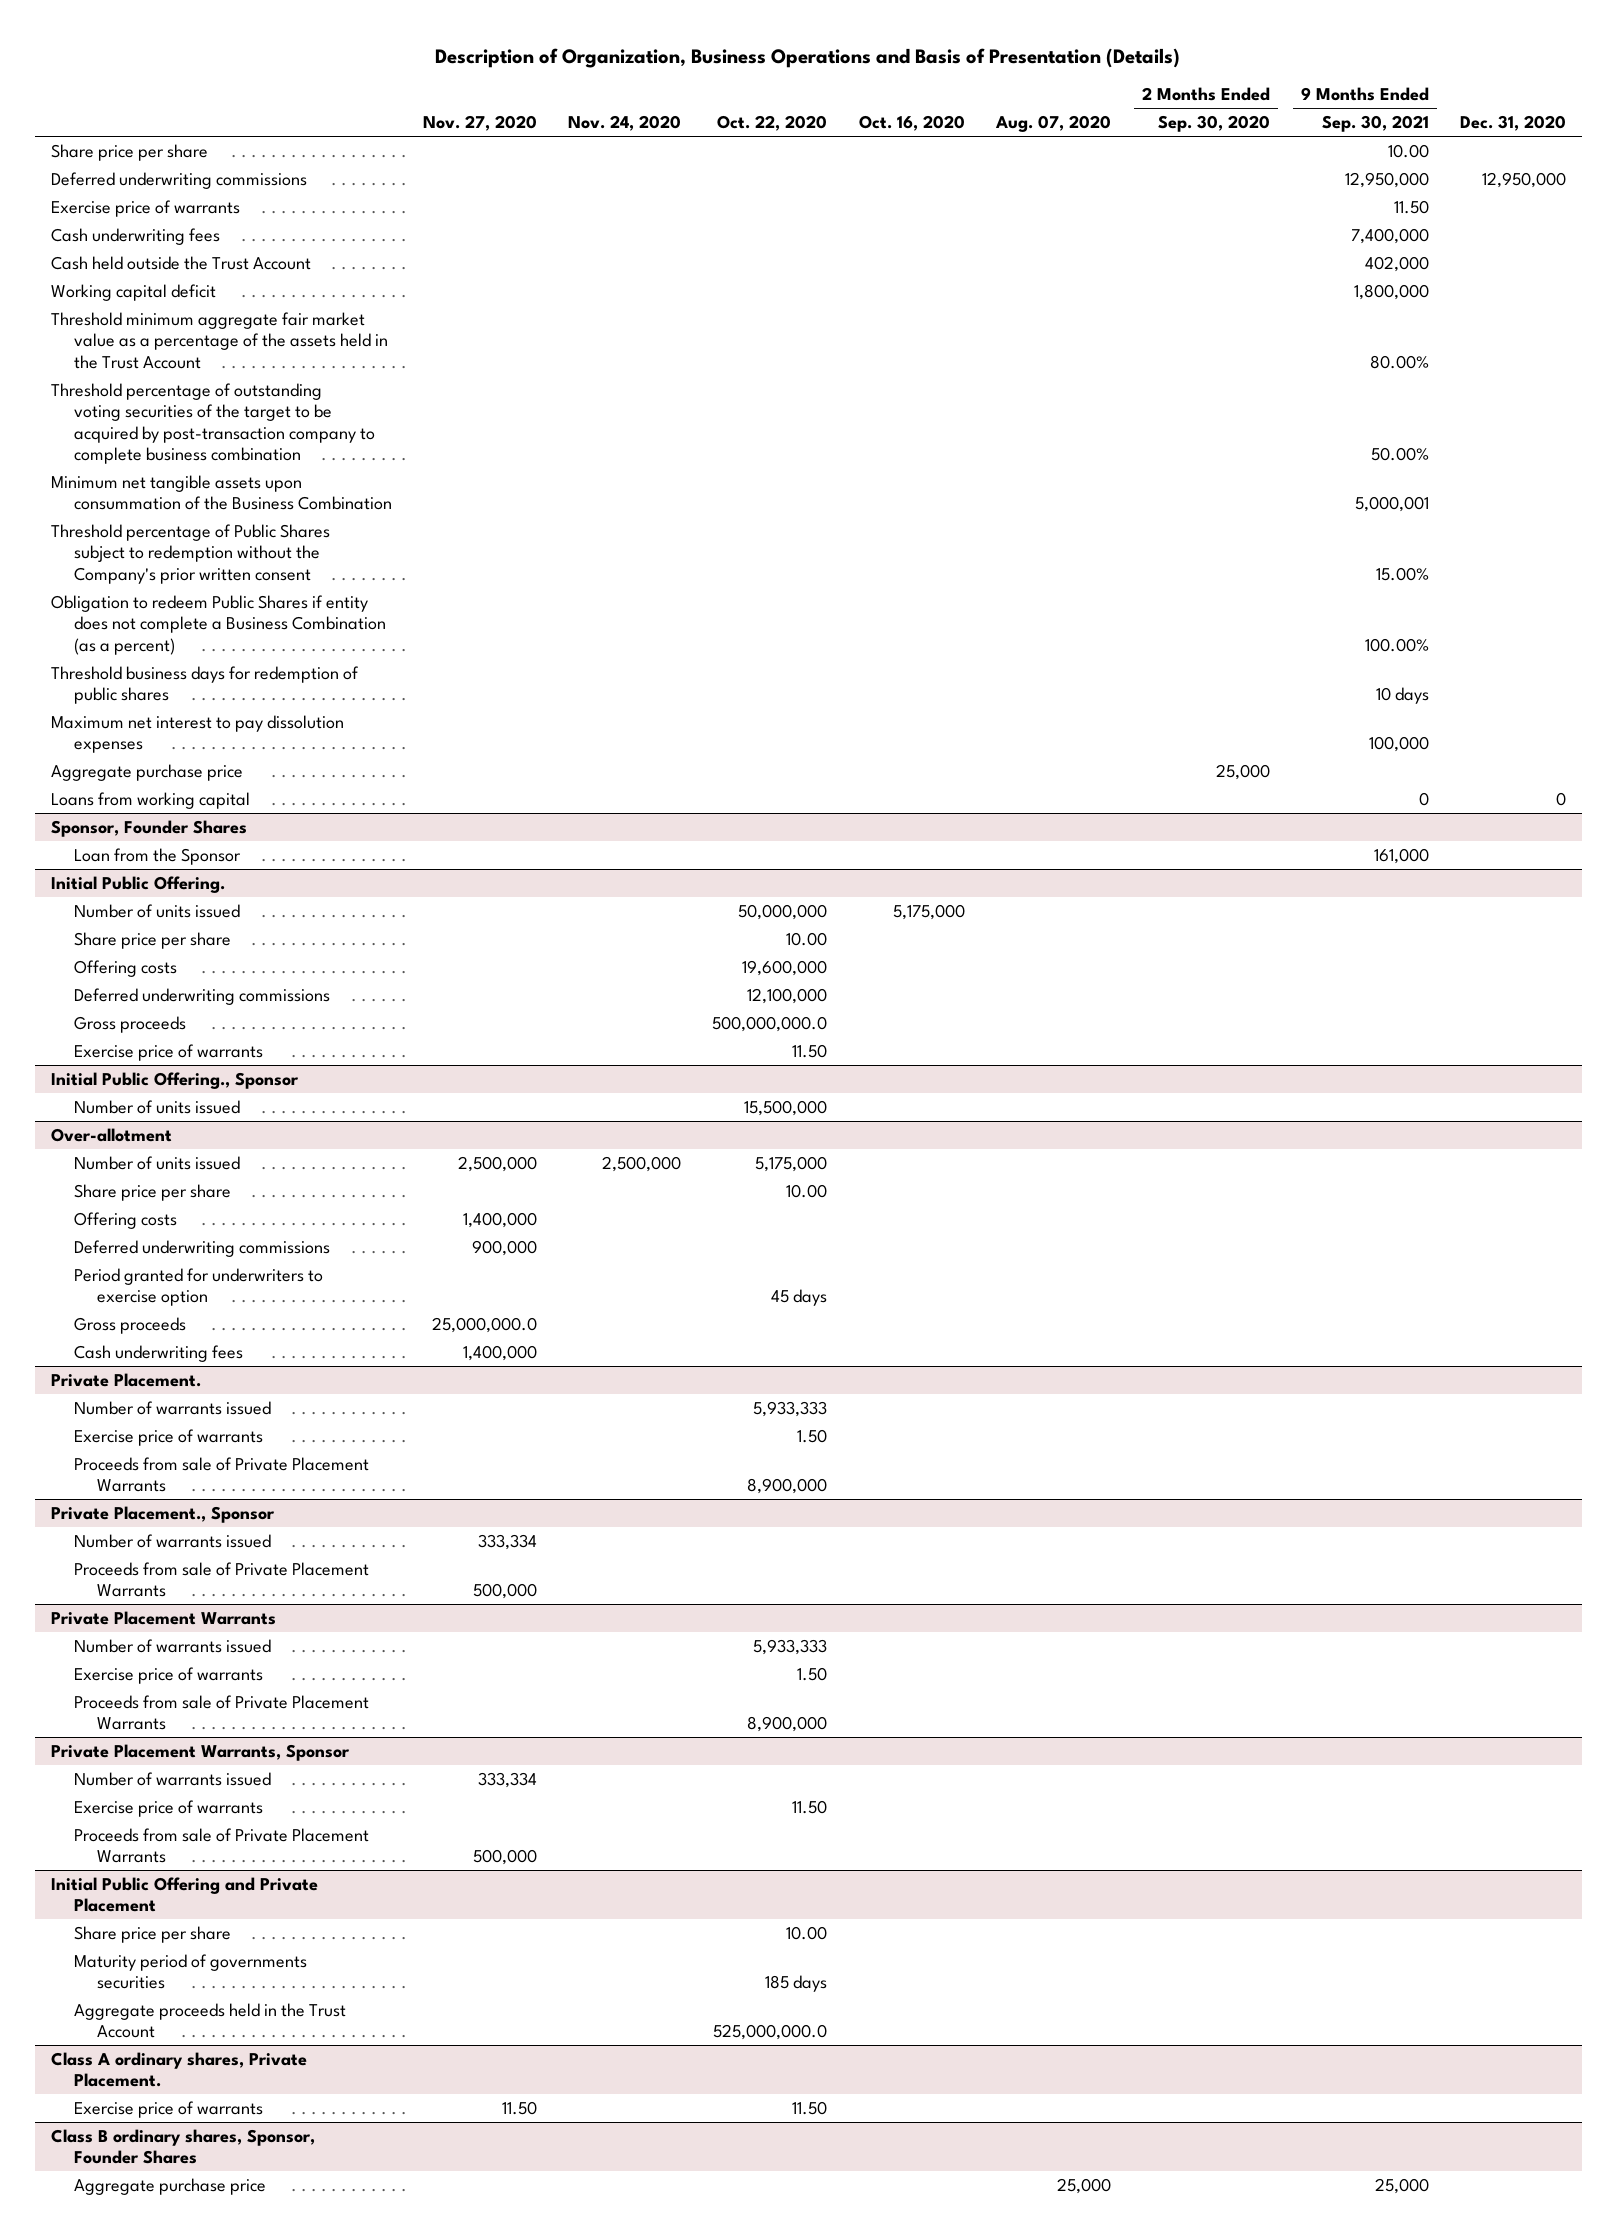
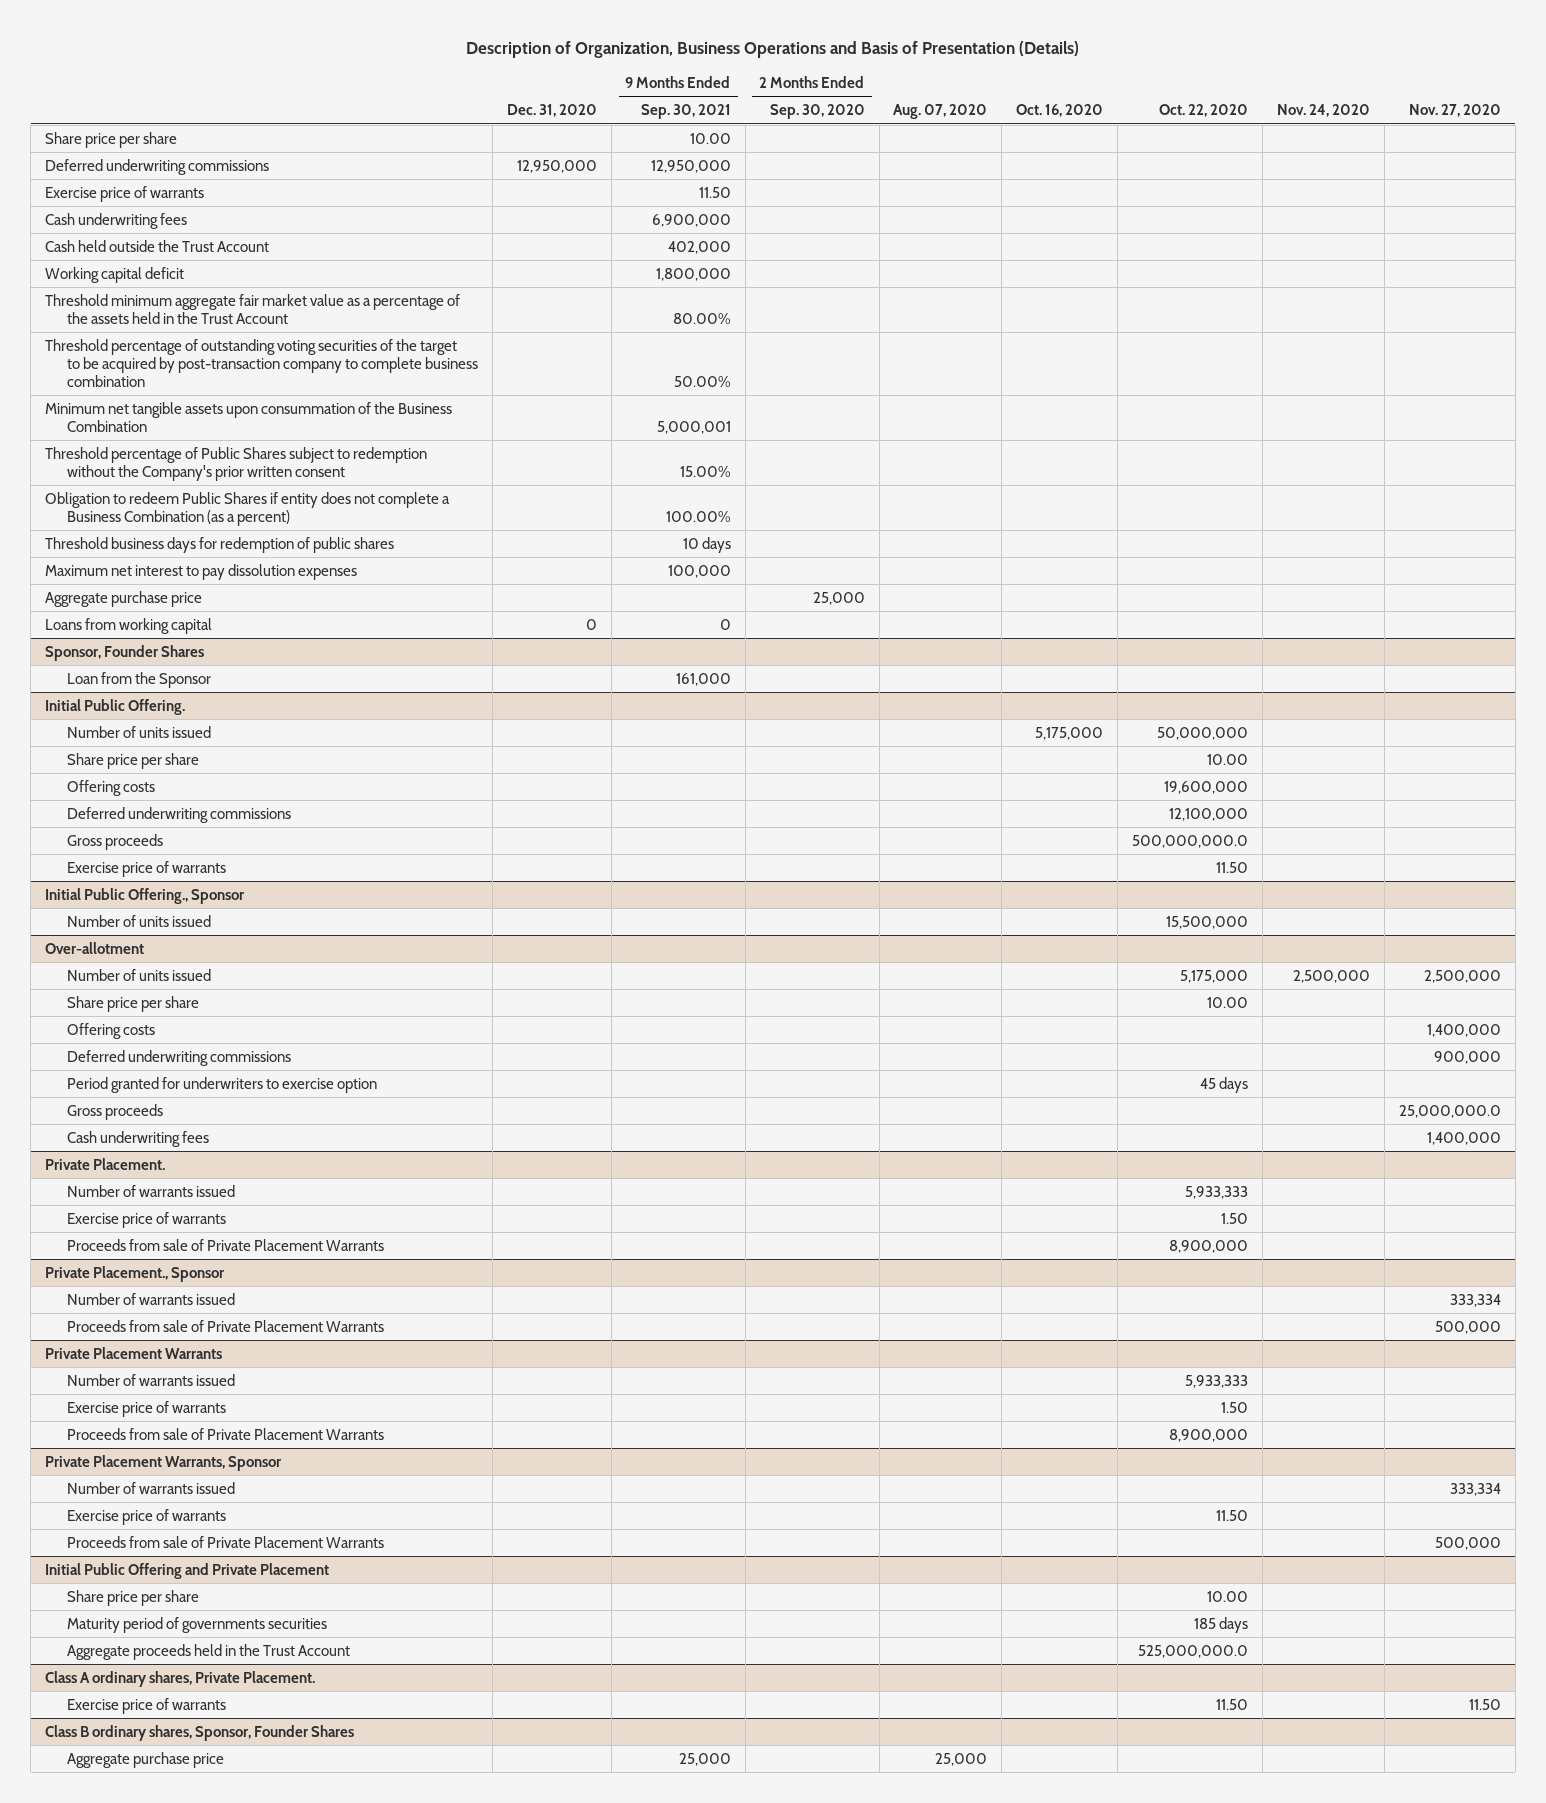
- | Nov. 27, 2020 | Nov. 24, 2020 | Oct. 22, 2020 | Oct. 16, 2020 | Aug. 07, 2020 | 2 Months Ended Sep. 30, 2020 | 9 Months Ended Sep. 30, 2021 | Dec. 31, 2020
+ | Dec. 31, 2020 | 9 Months Ended Sep. 30, 2021 | 2 Months Ended Sep. 30, 2020 | Aug. 07, 2020 | Oct. 16, 2020 | Oct. 22, 2020 | Nov. 24, 2020 | Nov. 27, 2020
- Cash underwriting fees | | | | | | | 7,400,000 |
+ Cash underwriting fees | | 6,900,000 | | | | | |

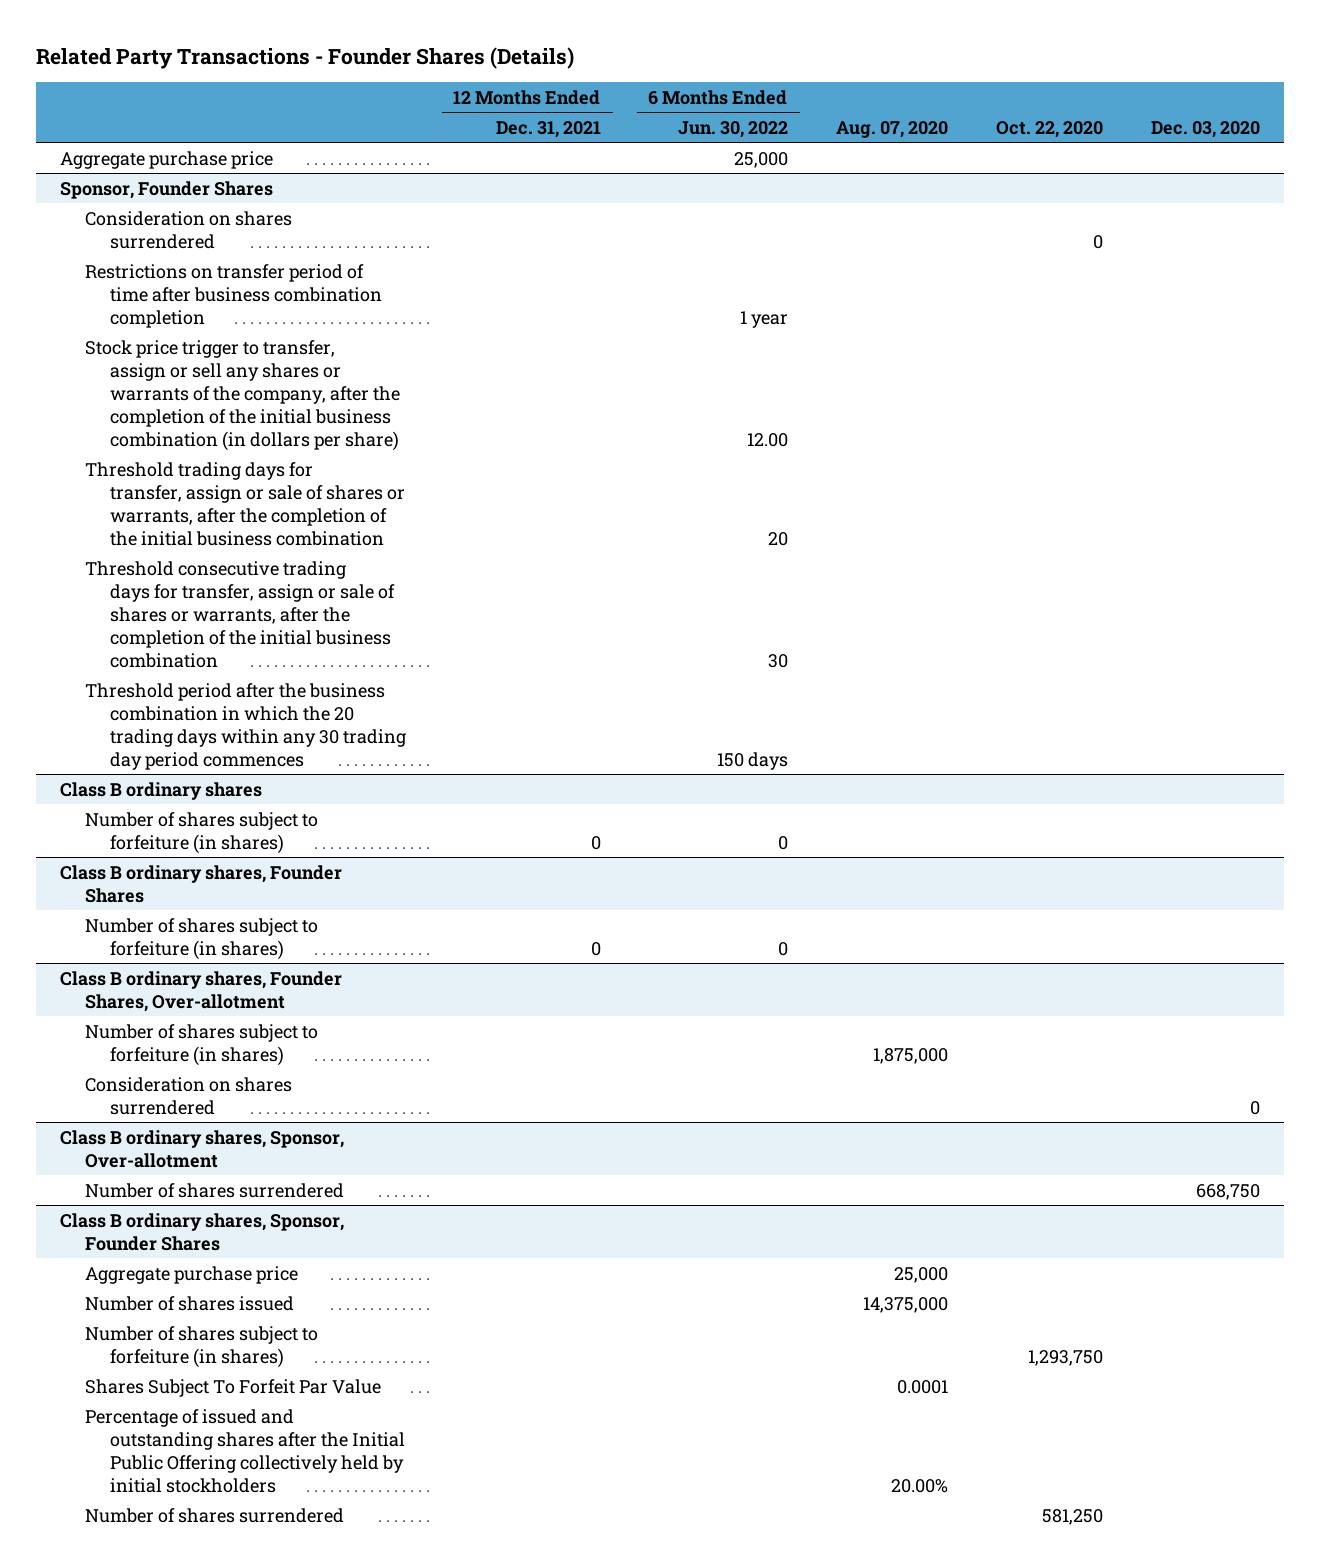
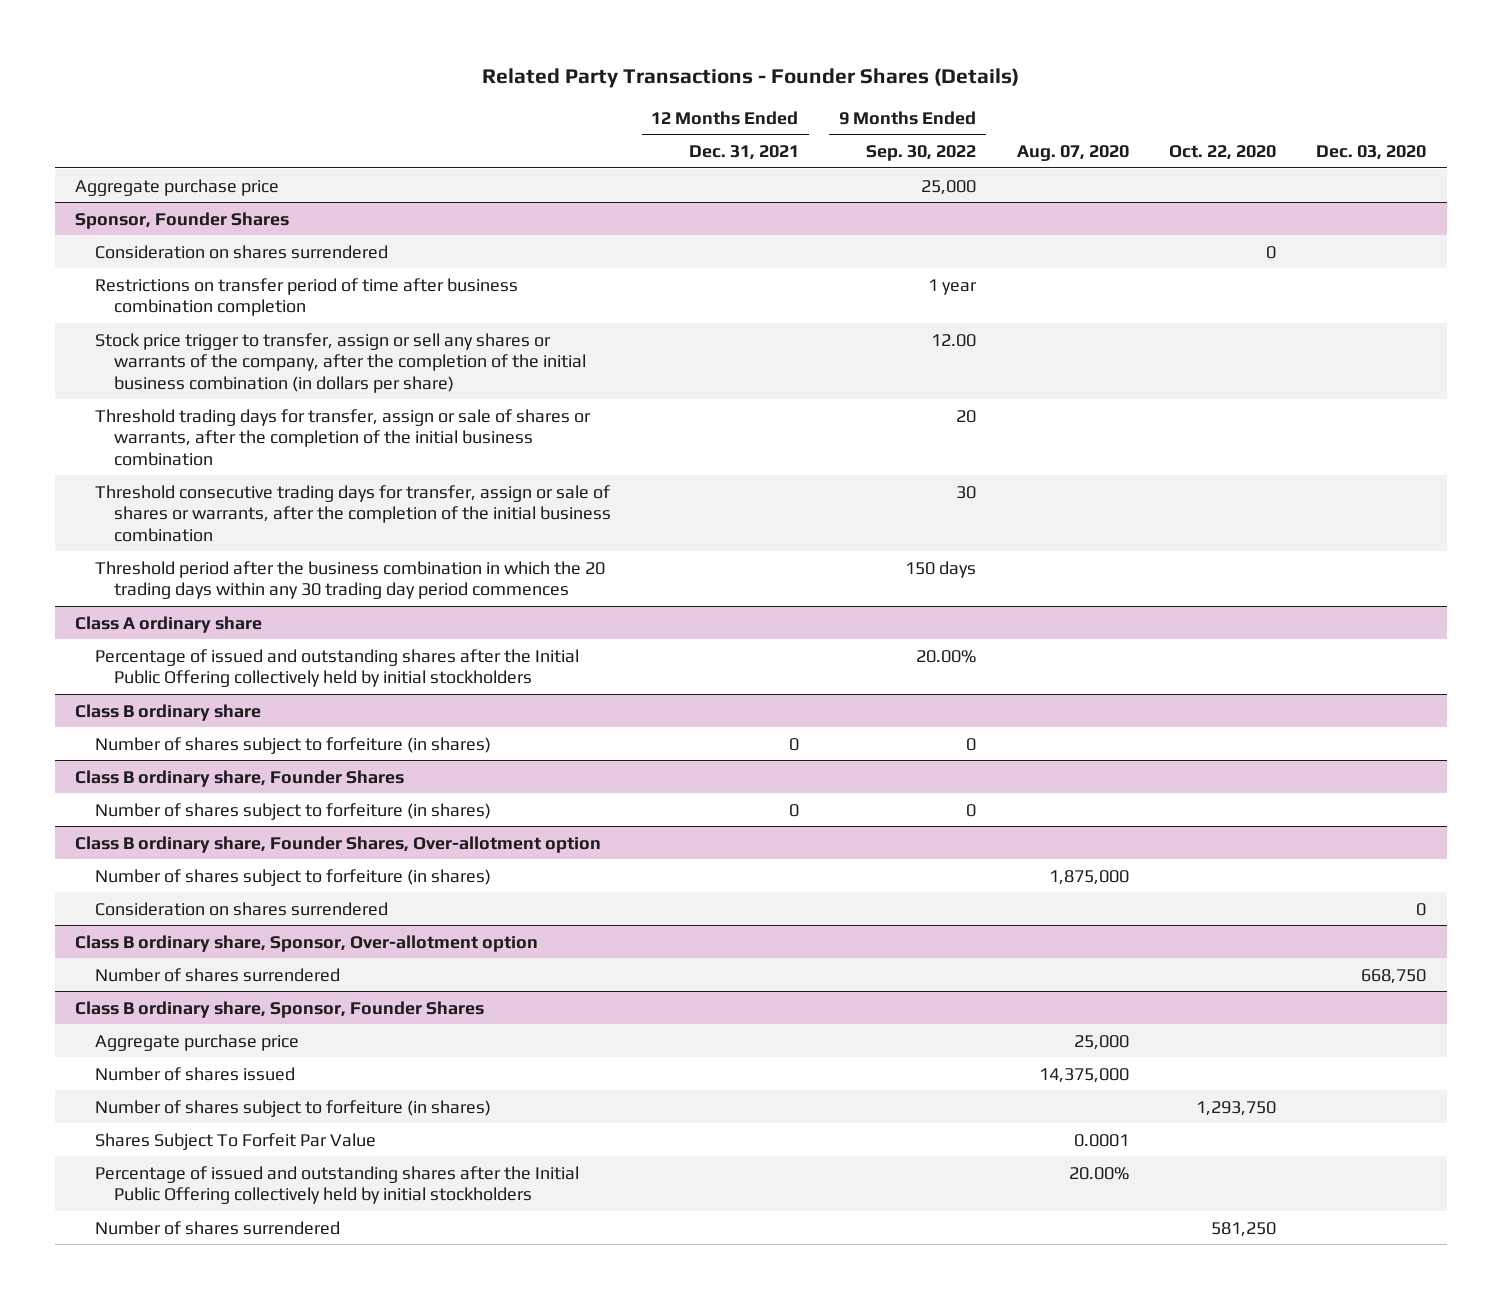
- | 12 Months Ended Dec. 31, 2021 | 6 Months Ended Jun. 30, 2022 | Aug. 07, 2020 | Oct. 22, 2020 | Dec. 03, 2020
+ | 12 Months Ended Dec. 31, 2021 | 9 Months Ended Sep. 30, 2022 | Aug. 07, 2020 | Oct. 22, 2020 | Dec. 03, 2020
- Class B ordinary shares
+ Class A ordinary share
+ Percentage of issued and outstanding shares after the Initial Public Offering collectively held by initial stockholders | | 20.00% | | |
+ Class B ordinary share
- Class B ordinary shares, Founder Shares
+ Class B ordinary share, Founder Shares
- Class B ordinary shares, Founder Shares, Over-allotment
+ Class B ordinary share, Founder Shares, Over-allotment option
- Class B ordinary shares, Sponsor, Over-allotment
+ Class B ordinary share, Sponsor, Over-allotment option
- Class B ordinary shares, Sponsor, Founder Shares
+ Class B ordinary share, Sponsor, Founder Shares

